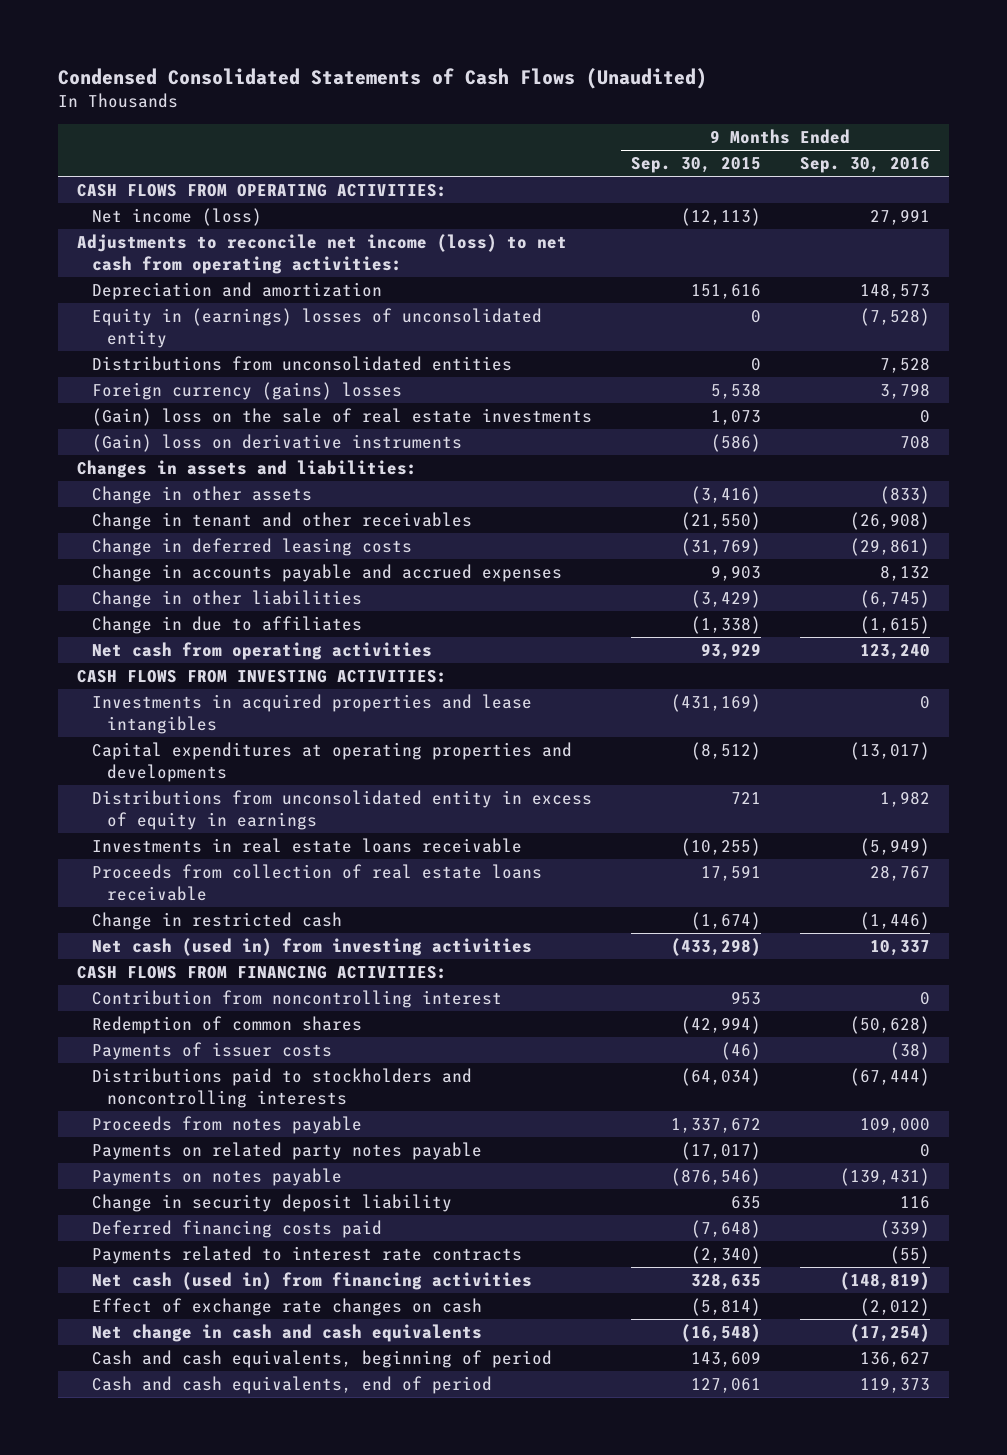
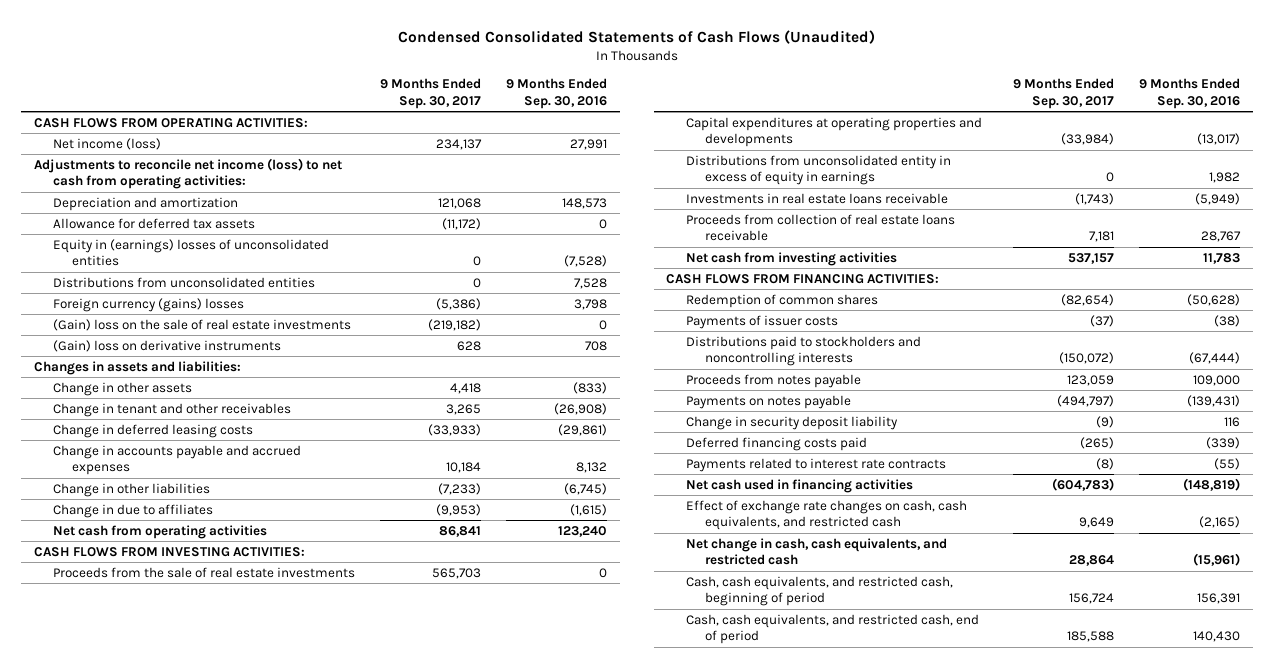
- | 9 Months Ended Sep. 30, 2015 | 9 Months Ended Sep. 30, 2016
+ | 9 Months Ended Sep. 30, 2017 | 9 Months Ended Sep. 30, 2016
- Equity in (earnings) losses of unconsolidated entity | 0 | (7,528)
+ Allowance for deferred tax assets | (11,172) | 0
+ Equity in (earnings) losses of unconsolidated entities | 0 | (7,528)
- Investments in acquired properties and lease intangibles | (431,169) | 0
+ Proceeds from the sale of real estate investments | 565,703 | 0
- Change in restricted cash | (1,674) | (1,446)
- Net cash (used in) from investing activities | (433,298) | 10,337
+ Net cash from investing activities | 537,157 | 11,783
- Contribution from noncontrolling interest | 953 | 0
- Payments on related party notes payable | (17,017) | 0
- Net cash (used in) from financing activities | 328,635 | (148,819)
- Effect of exchange rate changes on cash | (5,814) | (2,012)
- Net change in cash and cash equivalents | (16,548) | (17,254)
- Cash and cash equivalents, beginning of period | 143,609 | 136,627
- Cash and cash equivalents, end of period | 127,061 | 119,373
+ Net cash used in financing activities | (604,783) | (148,819)
+ Effect of exchange rate changes on cash, cash equivalents, and restricted cash | 9,649 | (2,165)
+ Net change in cash, cash equivalents, and restricted cash | 28,864 | (15,961)
+ Cash, cash equivalents, and restricted cash, beginning of period | 156,724 | 156,391
+ Cash, cash equivalents, and restricted cash, end of period | 185,588 | 140,430

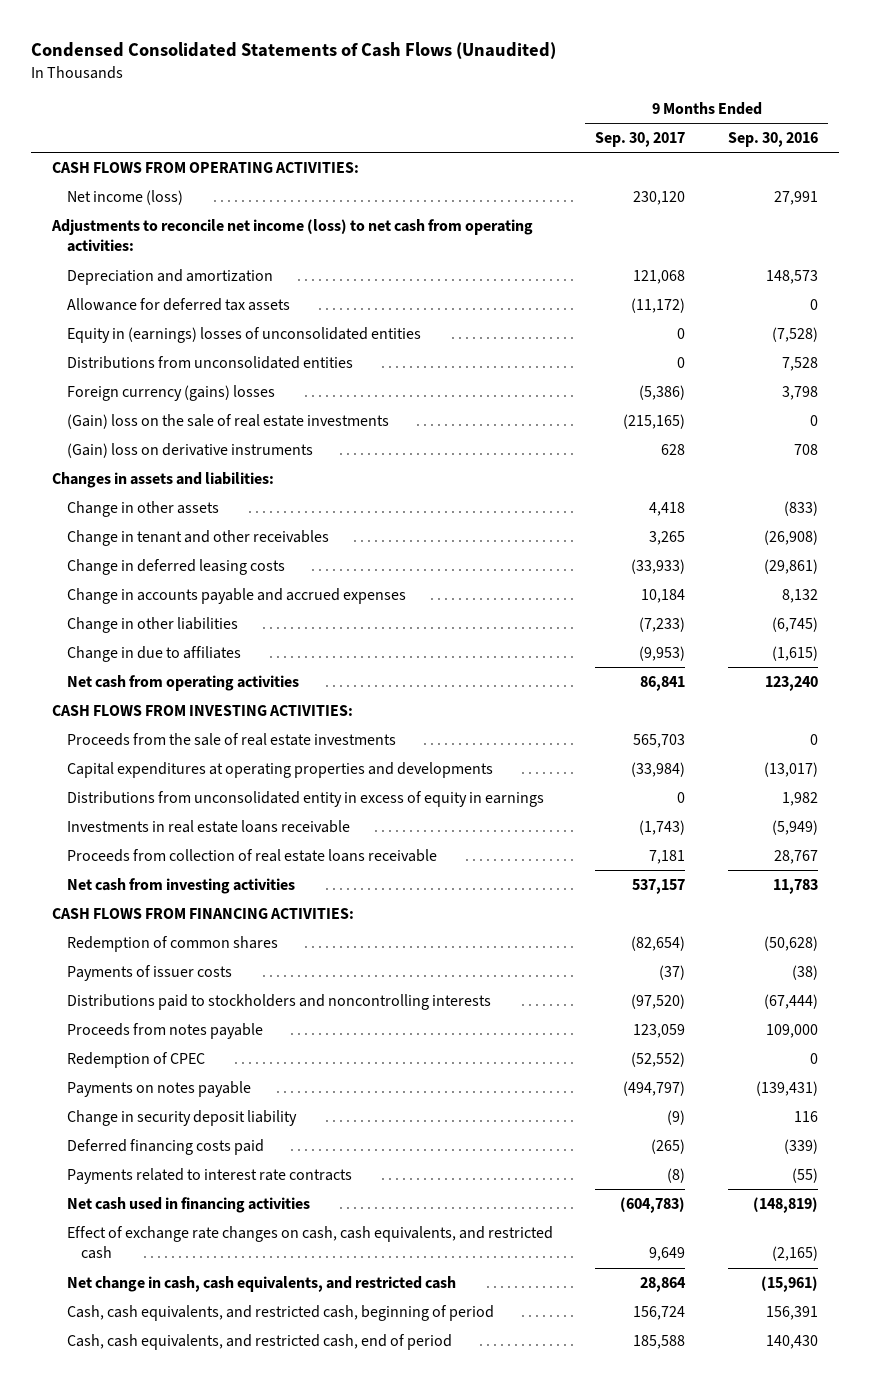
- Net income (loss) | 234,137 | 27,991
+ Net income (loss) | 230,120 | 27,991
- (Gain) loss on the sale of real estate investments | (219,182) | 0
+ (Gain) loss on the sale of real estate investments | (215,165) | 0
- Distributions paid to stockholders and noncontrolling interests | (150,072) | (67,444)
+ Distributions paid to stockholders and noncontrolling interests | (97,520) | (67,444)
+ Redemption of CPEC | (52,552) | 0

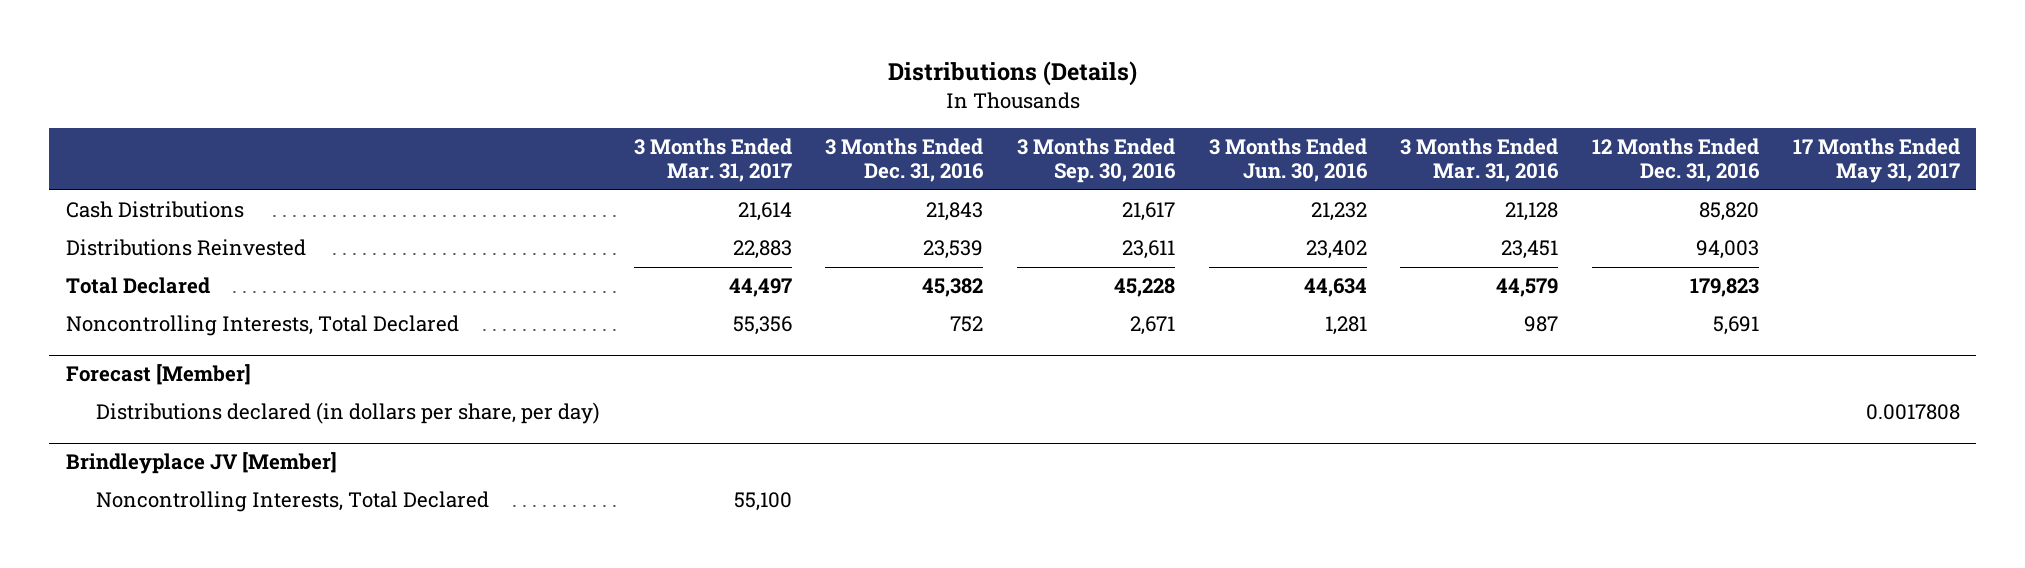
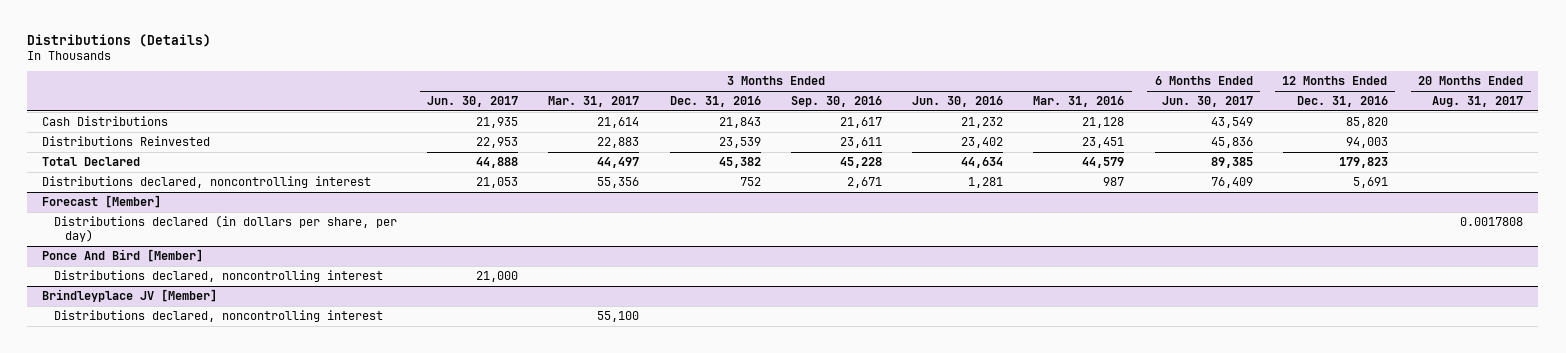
- | 3 Months Ended Mar. 31, 2017 | 3 Months Ended Dec. 31, 2016 | 3 Months Ended Sep. 30, 2016 | 3 Months Ended Jun. 30, 2016 | 3 Months Ended Mar. 31, 2016 | 12 Months Ended Dec. 31, 2016 | 17 Months Ended May 31, 2017
+ | 3 Months Ended Jun. 30, 2017 | 3 Months Ended Mar. 31, 2017 | 3 Months Ended Dec. 31, 2016 | 3 Months Ended Sep. 30, 2016 | 3 Months Ended Jun. 30, 2016 | 3 Months Ended Mar. 31, 2016 | 6 Months Ended Jun. 30, 2017 | 12 Months Ended Dec. 31, 2016 | 20 Months Ended Aug. 31, 2017
- Noncontrolling Interests, Total Declared | 55,356 | 752 | 2,671 | 1,281 | 987 | 5,691 |
+ Distributions declared, noncontrolling interest | 21,053 | 55,356 | 752 | 2,671 | 1,281 | 987 | 76,409 | 5,691 |
+ Ponce And Bird [Member]
+ Distributions declared, noncontrolling interest | 21,000 | | | | | | | |
@ Brindleyplace JV [Member]
- Noncontrolling Interests, Total Declared | 55,100 | | | | | |
+ Distributions declared, noncontrolling interest | | 55,100 | | | | | | |

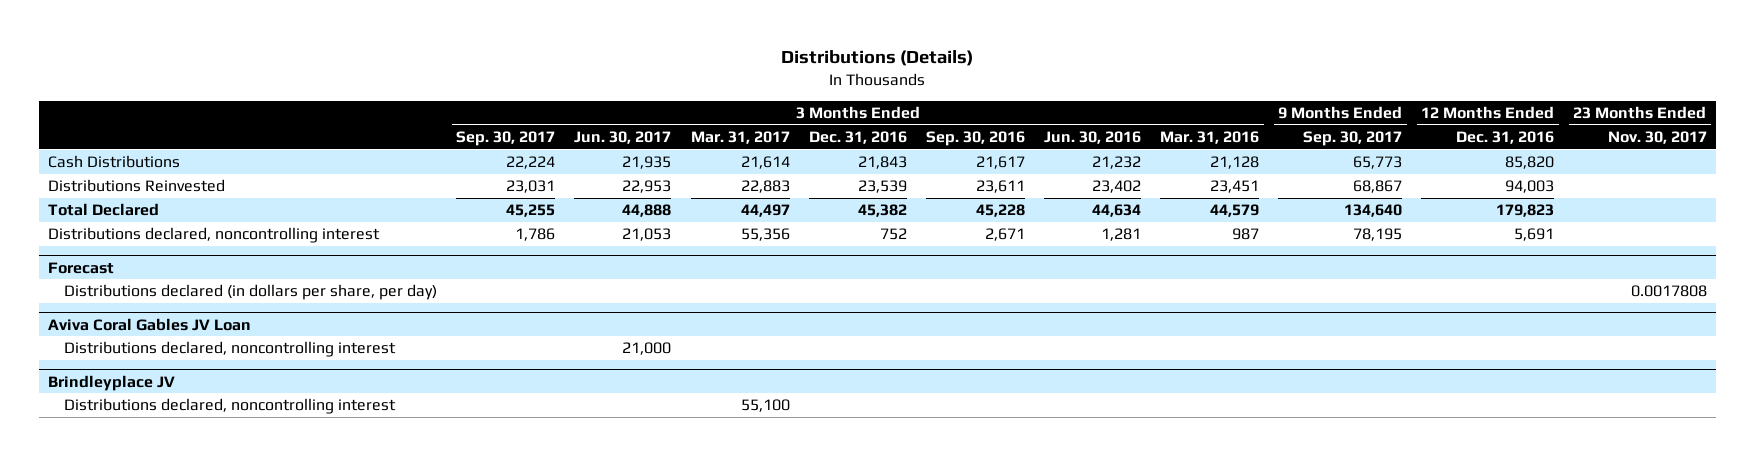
- | 3 Months Ended Jun. 30, 2017 | 3 Months Ended Mar. 31, 2017 | 3 Months Ended Dec. 31, 2016 | 3 Months Ended Sep. 30, 2016 | 3 Months Ended Jun. 30, 2016 | 3 Months Ended Mar. 31, 2016 | 6 Months Ended Jun. 30, 2017 | 12 Months Ended Dec. 31, 2016 | 20 Months Ended Aug. 31, 2017
+ | 3 Months Ended Sep. 30, 2017 | 3 Months Ended Jun. 30, 2017 | 3 Months Ended Mar. 31, 2017 | 3 Months Ended Dec. 31, 2016 | 3 Months Ended Sep. 30, 2016 | 3 Months Ended Jun. 30, 2016 | 3 Months Ended Mar. 31, 2016 | 9 Months Ended Sep. 30, 2017 | 12 Months Ended Dec. 31, 2016 | 23 Months Ended Nov. 30, 2017
- Forecast [Member]
+ Forecast
- Ponce And Bird [Member]
+ Aviva Coral Gables JV Loan
- Brindleyplace JV [Member]
+ Brindleyplace JV

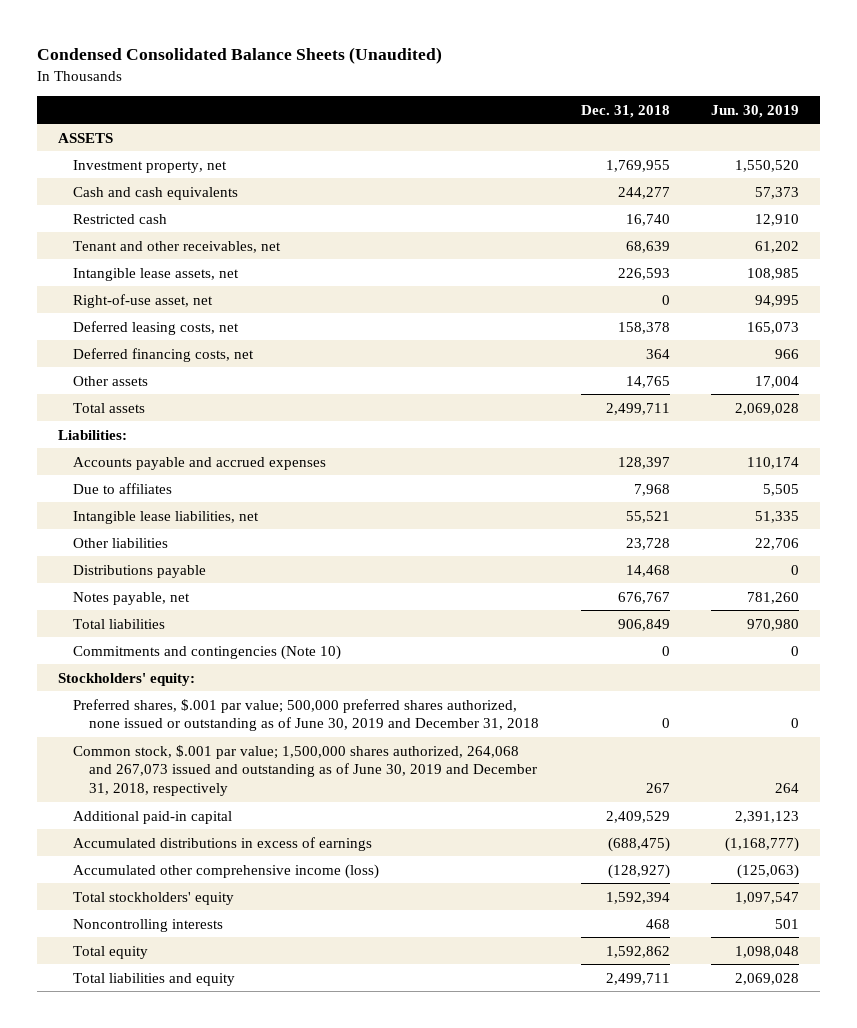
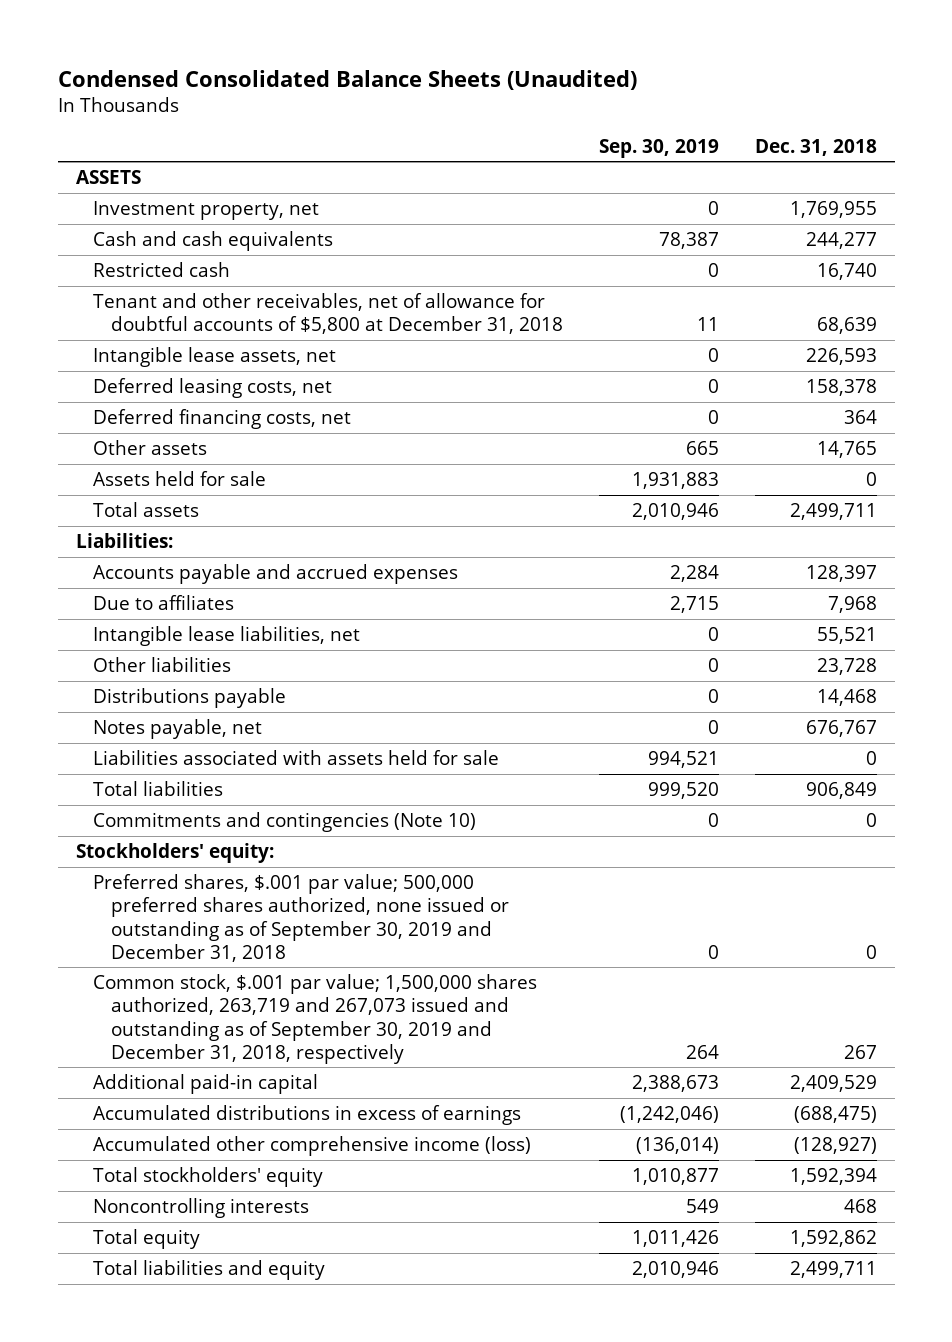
- | Dec. 31, 2018 | Jun. 30, 2019
+ | Sep. 30, 2019 | Dec. 31, 2018
- Tenant and other receivables, net | 68,639 | 61,202
+ Tenant and other receivables, net of allowance for doubtful accounts of $5,800 at December 31, 2018 | 11 | 68,639
- Right-of-use asset, net | 0 | 94,995
+ Assets held for sale | 1,931,883 | 0
+ Liabilities associated with assets held for sale | 994,521 | 0
- Preferred shares, $.001 par value; 500,000 preferred shares authorized, none issued or outstanding as of June 30, 2019 and December 31, 2018 | 0 | 0
- Common stock, $.001 par value; 1,500,000 shares authorized, 264,068 and 267,073 issued and outstanding as of June 30, 2019 and December 31, 2018, respectively | 267 | 264
+ Preferred shares, $.001 par value; 500,000 preferred shares authorized, none issued or outstanding as of September 30, 2019 and December 31, 2018 | 0 | 0
+ Common stock, $.001 par value; 1,500,000 shares authorized, 263,719 and 267,073 issued and outstanding as of September 30, 2019 and December 31, 2018, respectively | 264 | 267

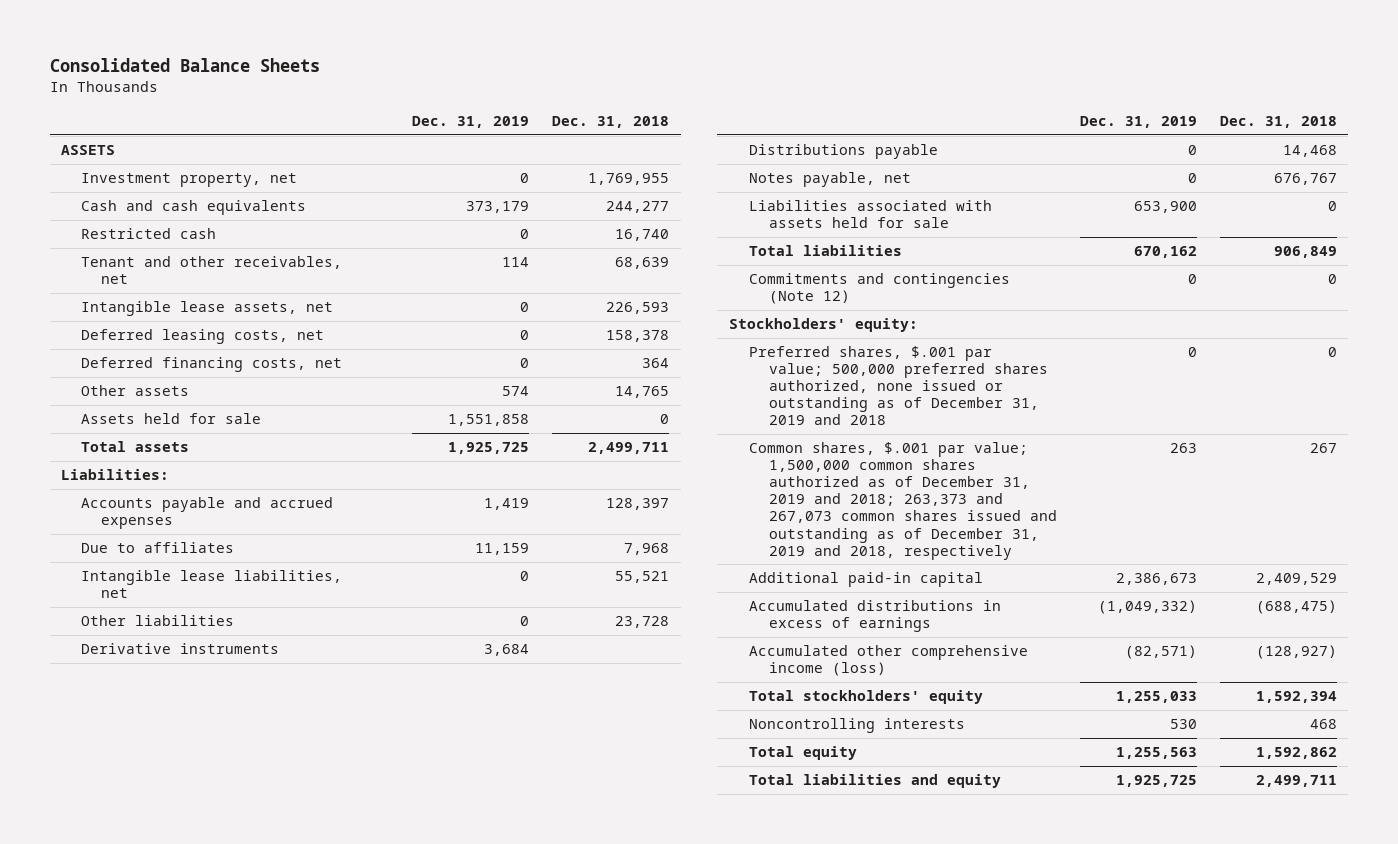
- Condensed Consolidated Balance Sheets (Unaudited)
+ Consolidated Balance Sheets
- | Sep. 30, 2019 | Dec. 31, 2018
+ | Dec. 31, 2019 | Dec. 31, 2018
- Tenant and other receivables, net of allowance for doubtful accounts of $5,800 at December 31, 2018 | 11 | 68,639
+ Tenant and other receivables, net | 114 | 68,639
+ Derivative instruments | 3,684 |
- Commitments and contingencies (Note 10) | 0 | 0
+ Commitments and contingencies (Note 12) | 0 | 0
- Preferred shares, $.001 par value; 500,000 preferred shares authorized, none issued or outstanding as of September 30, 2019 and December 31, 2018 | 0 | 0
- Common stock, $.001 par value; 1,500,000 shares authorized, 263,719 and 267,073 issued and outstanding as of September 30, 2019 and December 31, 2018, respectively | 264 | 267
+ Preferred shares, $.001 par value; 500,000 preferred shares authorized, none issued or outstanding as of December 31, 2019 and 2018 | 0 | 0
+ Common shares, $.001 par value; 1,500,000 common shares authorized as of December 31, 2019 and 2018; 263,373 and 267,073 common shares issued and outstanding as of December 31, 2019 and 2018, respectively | 263 | 267

